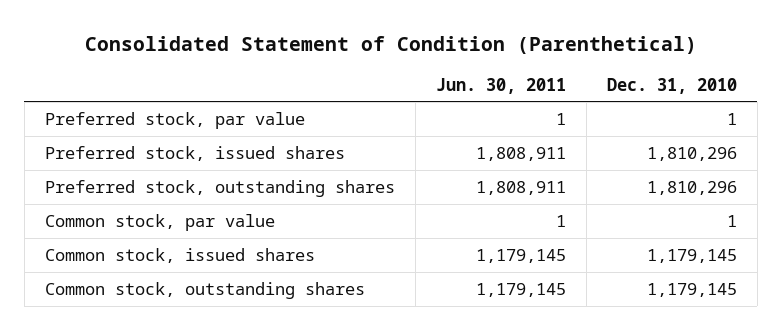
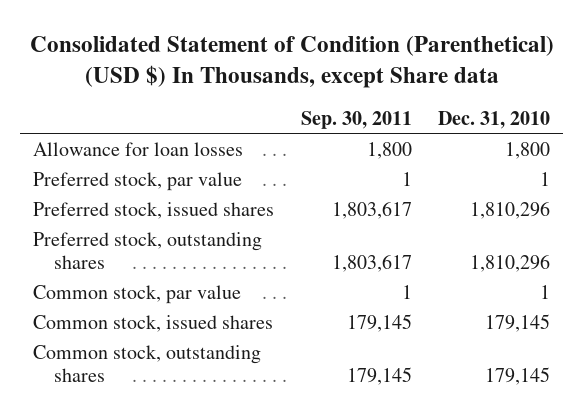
- Consolidated Statement of Condition (Parenthetical)
+ Consolidated Statement of Condition (Parenthetical) (USD $) In Thousands, except Share data
- | Jun. 30, 2011 | Dec. 31, 2010
+ | Sep. 30, 2011 | Dec. 31, 2010
+ Allowance for loan losses | 1,800 | 1,800
- Common stock, issued shares | 1,179,145 | 1,179,145
- Common stock, outstanding shares | 1,179,145 | 1,179,145
+ Common stock, issued shares | 179,145 | 179,145
+ Common stock, outstanding shares | 179,145 | 179,145

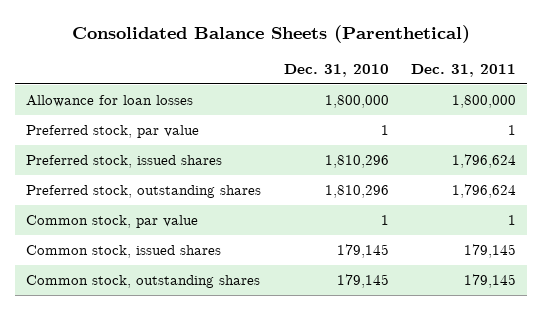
- Consolidated Statement of Condition (Parenthetical) (USD $) In Thousands, except Share data
+ Consolidated Balance Sheets (Parenthetical)
- | Sep. 30, 2011 | Dec. 31, 2010
+ | Dec. 31, 2010 | Dec. 31, 2011
- Allowance for loan losses | 1,800 | 1,800
+ Allowance for loan losses | 1,800,000 | 1,800,000

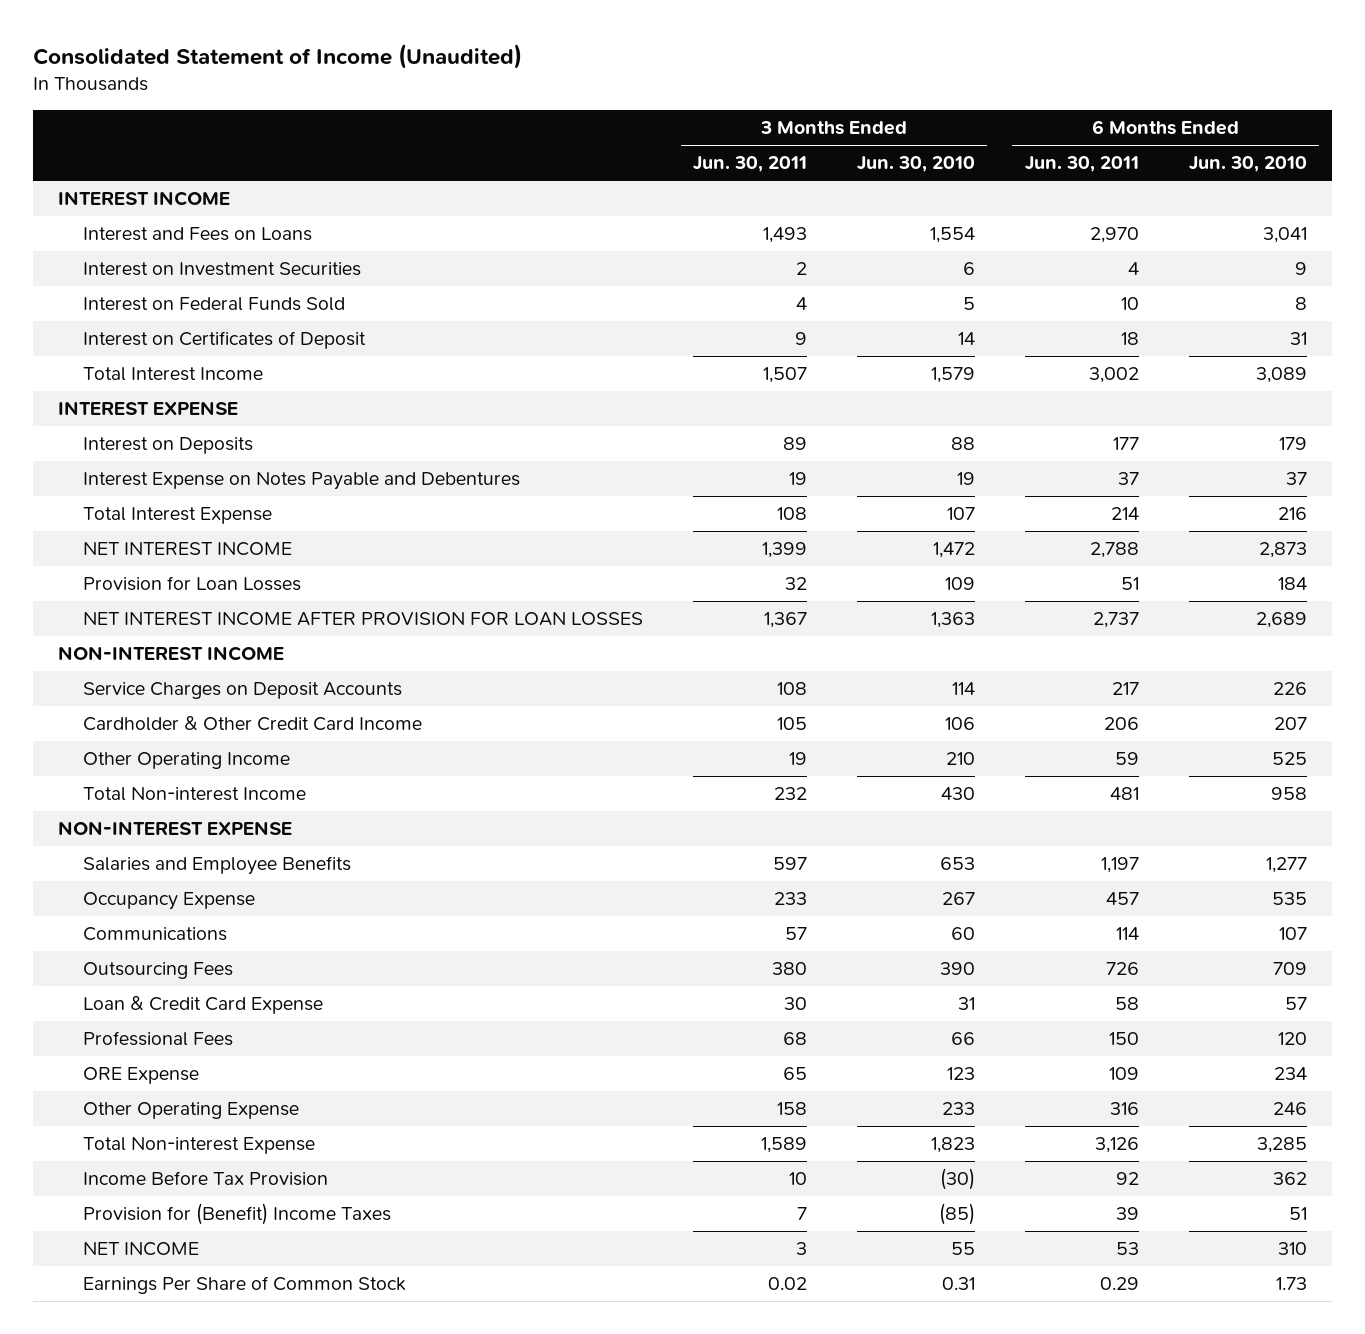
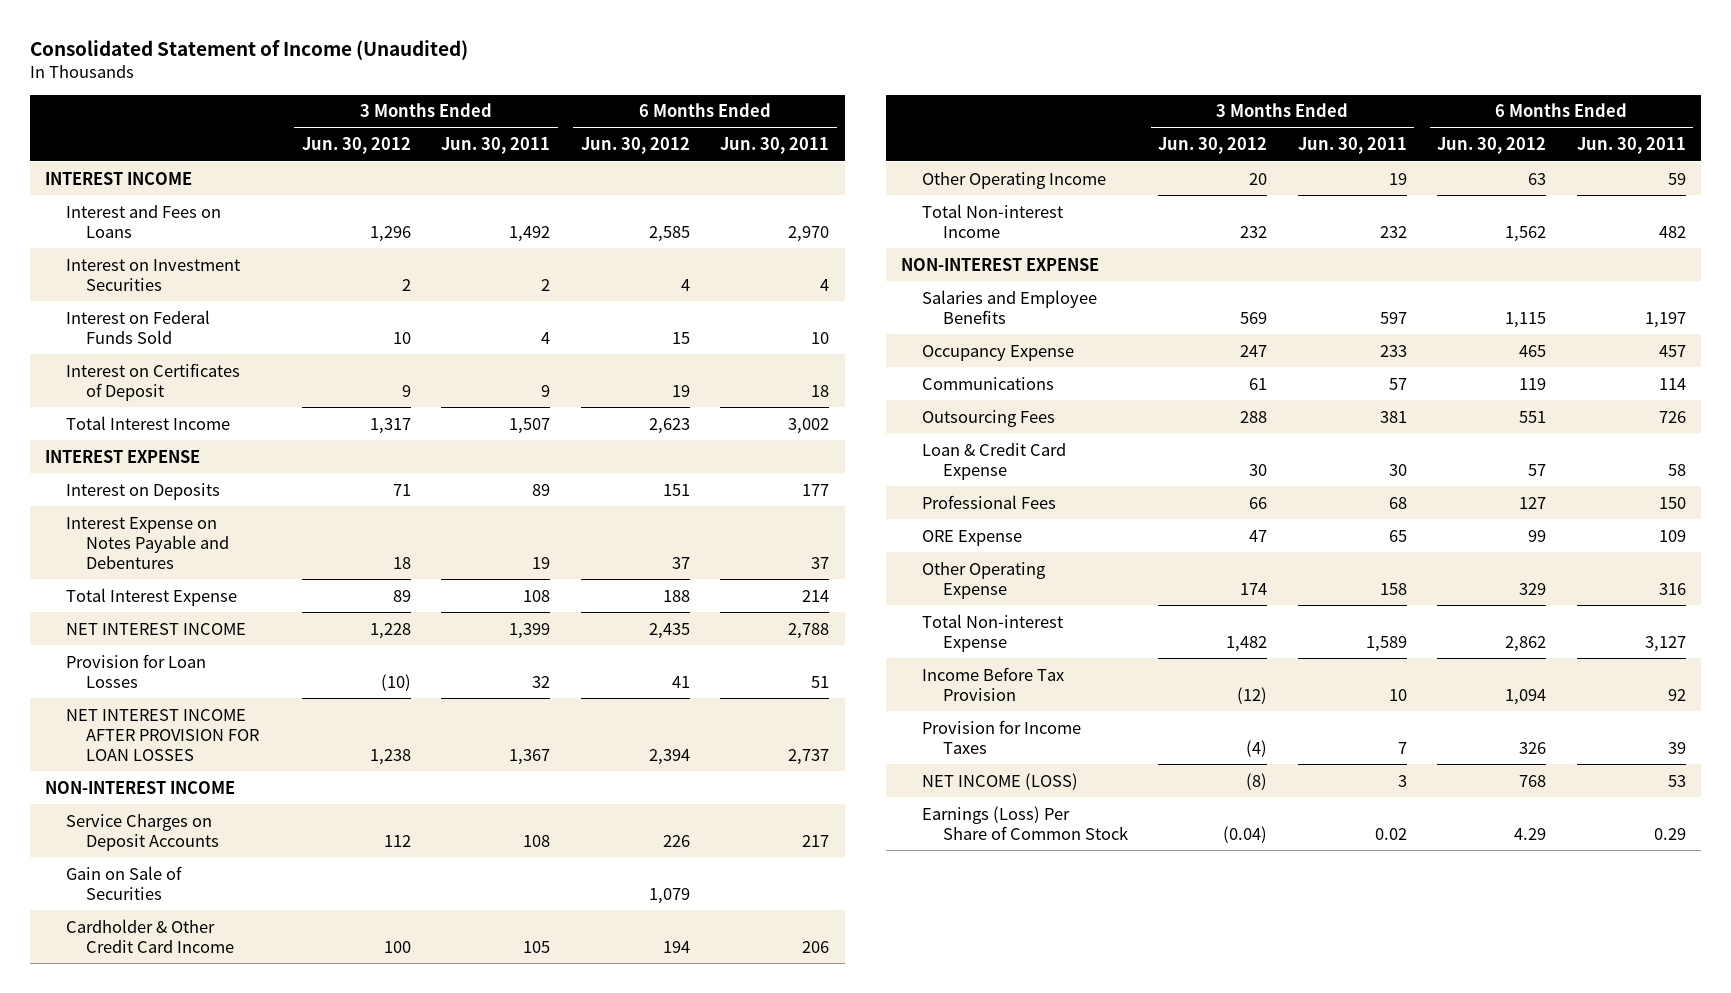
- | 3 Months Ended Jun. 30, 2011 | 3 Months Ended Jun. 30, 2010 | 6 Months Ended Jun. 30, 2011 | 6 Months Ended Jun. 30, 2010
+ | 3 Months Ended Jun. 30, 2012 | 3 Months Ended Jun. 30, 2011 | 6 Months Ended Jun. 30, 2012 | 6 Months Ended Jun. 30, 2011
- Interest and Fees on Loans | 1,493 | 1,554 | 2,970 | 3,041
+ Interest and Fees on Loans | 1,296 | 1,492 | 2,585 | 2,970
+ Gain on Sale of Securities | | | 1,079 |
- Total Non-interest Income | 232 | 430 | 481 | 958
+ Total Non-interest Income | 232 | 232 | 1,562 | 482
- Outsourcing Fees | 380 | 390 | 726 | 709
+ Outsourcing Fees | 288 | 381 | 551 | 726
- Total Non-interest Expense | 1,589 | 1,823 | 3,126 | 3,285
+ Total Non-interest Expense | 1,482 | 1,589 | 2,862 | 3,127
- Provision for (Benefit) Income Taxes | 7 | (85) | 39 | 51
- NET INCOME | 3 | 55 | 53 | 310
- Earnings Per Share of Common Stock | 0.02 | 0.31 | 0.29 | 1.73
+ Provision for Income Taxes | (4) | 7 | 326 | 39
+ NET INCOME (LOSS) | (8) | 3 | 768 | 53
+ Earnings (Loss) Per Share of Common Stock | (0.04) | 0.02 | 4.29 | 0.29

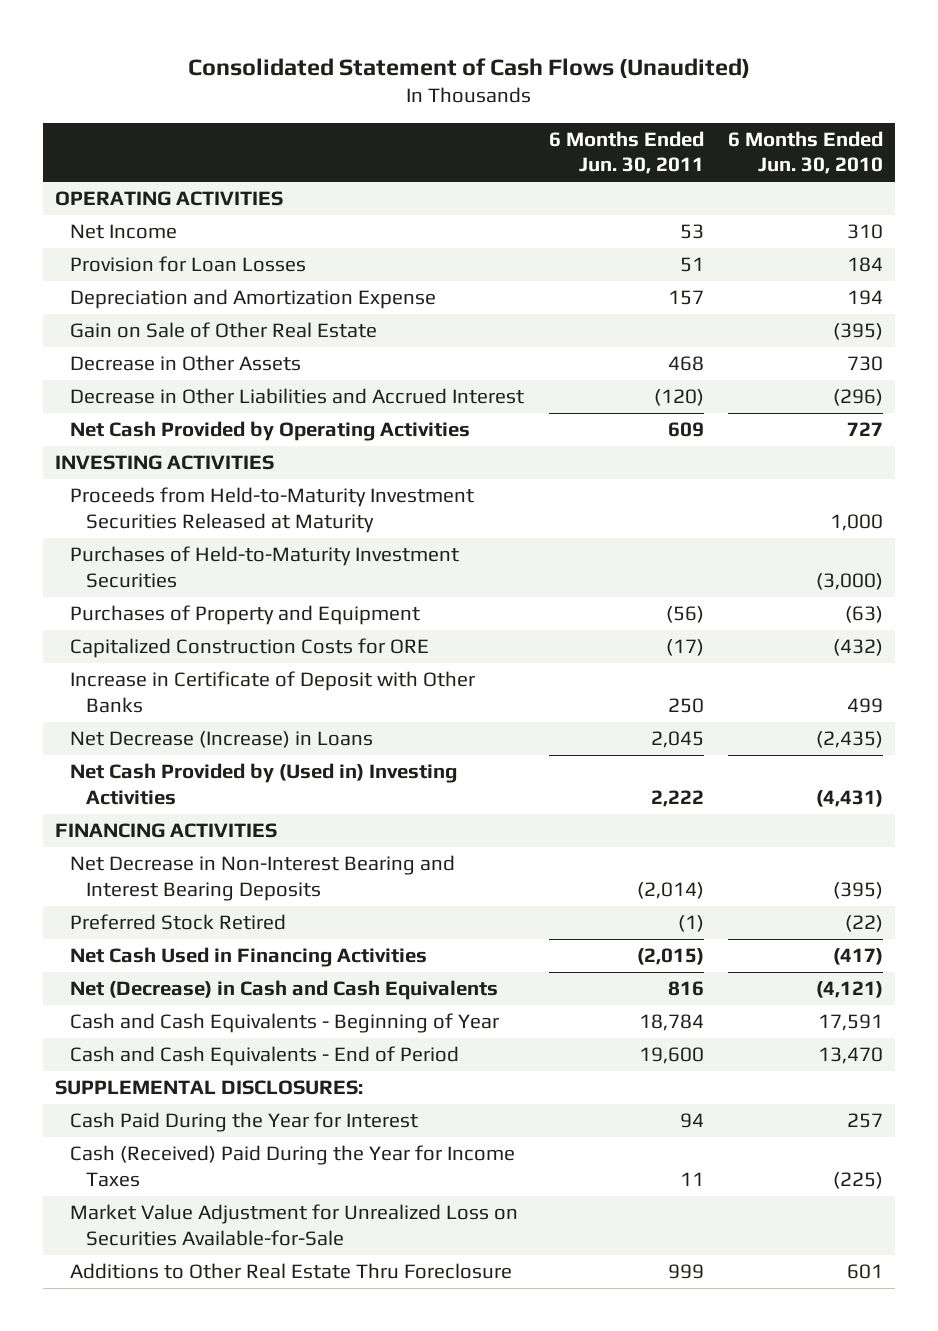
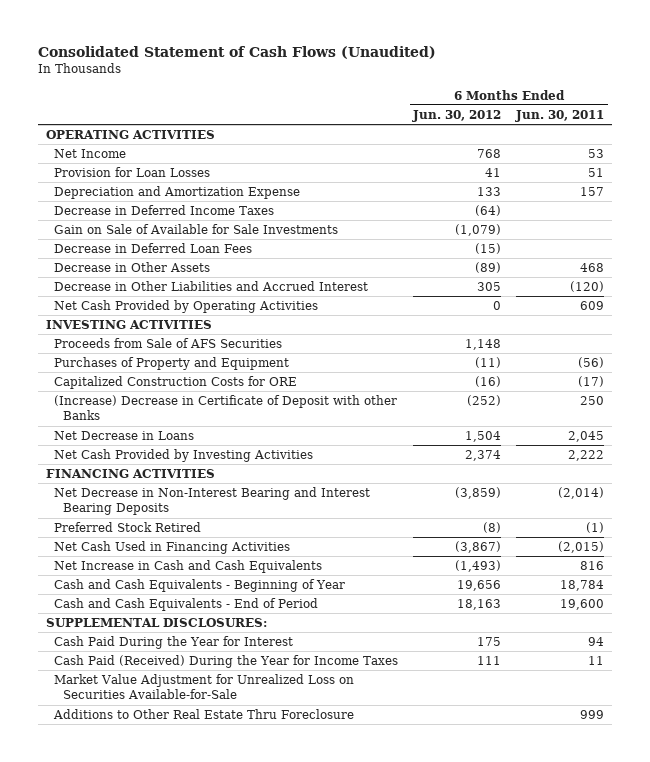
- | 6 Months Ended Jun. 30, 2011 | 6 Months Ended Jun. 30, 2010
+ | 6 Months Ended Jun. 30, 2012 | 6 Months Ended Jun. 30, 2011
- Gain on Sale of Other Real Estate | | (395)
+ Decrease in Deferred Income Taxes | (64) |
+ Gain on Sale of Available for Sale Investments | (1,079) |
+ Decrease in Deferred Loan Fees | (15) |
- Proceeds from Held-to-Maturity Investment Securities Released at Maturity | | 1,000
- Purchases of Held-to-Maturity Investment Securities | | (3,000)
+ Proceeds from Sale of AFS Securities | 1,148 |
- Increase in Certificate of Deposit with Other Banks | 250 | 499
- Net Decrease (Increase) in Loans | 2,045 | (2,435)
- Net Cash Provided by (Used in) Investing Activities | 2,222 | (4,431)
+ (Increase) Decrease in Certificate of Deposit with other Banks | (252) | 250
+ Net Decrease in Loans | 1,504 | 2,045
+ Net Cash Provided by Investing Activities | 2,374 | 2,222
- Net (Decrease) in Cash and Cash Equivalents | 816 | (4,121)
+ Net Increase in Cash and Cash Equivalents | (1,493) | 816
- Cash (Received) Paid During the Year for Income Taxes | 11 | (225)
+ Cash Paid (Received) During the Year for Income Taxes | 111 | 11

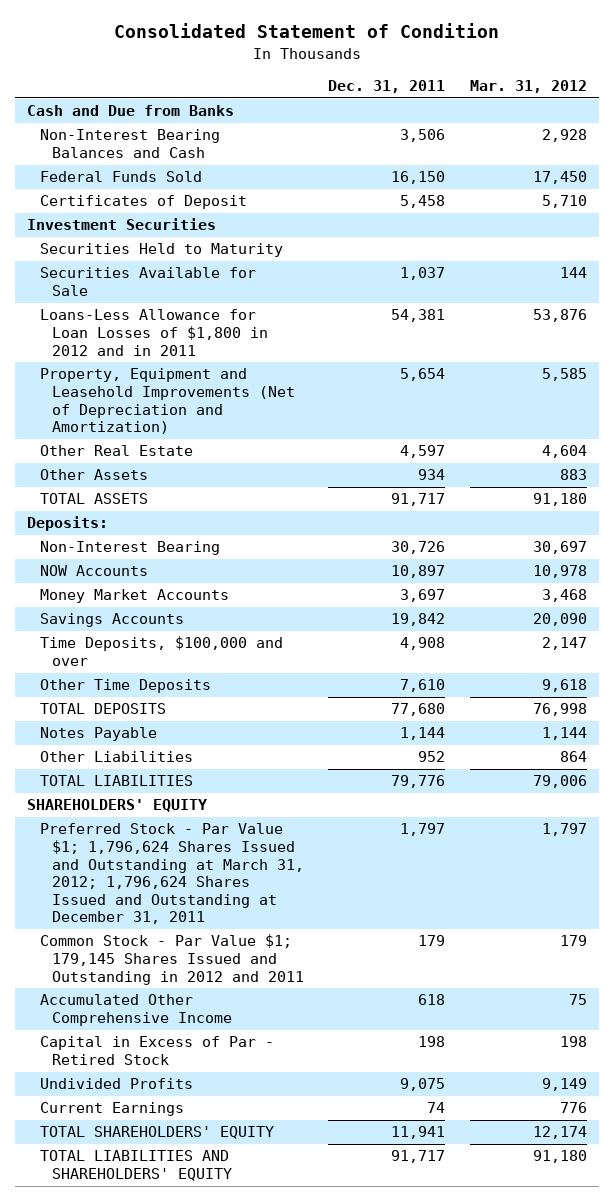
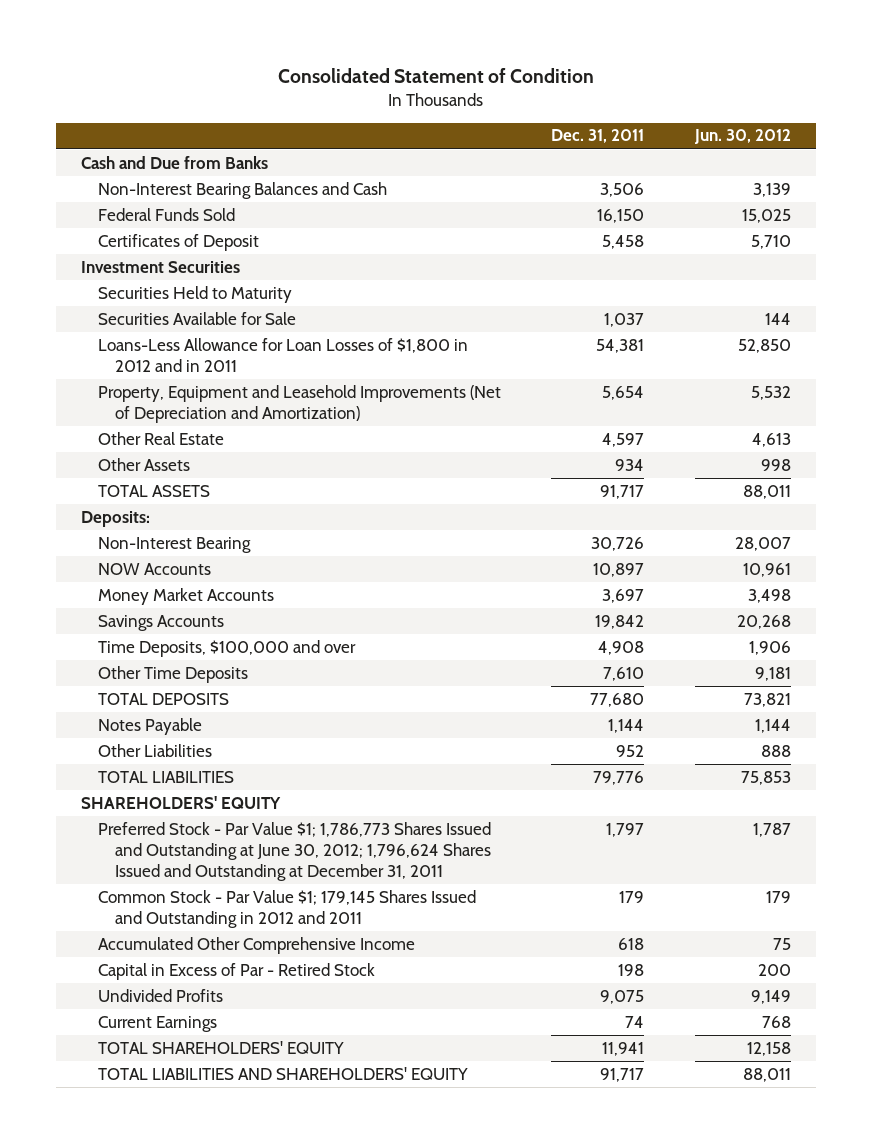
- | Dec. 31, 2011 | Mar. 31, 2012
+ | Dec. 31, 2011 | Jun. 30, 2012
- Preferred Stock - Par Value $1; 1,796,624 Shares Issued and Outstanding at March 31, 2012; 1,796,624 Shares Issued and Outstanding at December 31, 2011 | 1,797 | 1,797
+ Preferred Stock - Par Value $1; 1,786,773 Shares Issued and Outstanding at June 30, 2012; 1,796,624 Shares Issued and Outstanding at December 31, 2011 | 1,797 | 1,787

